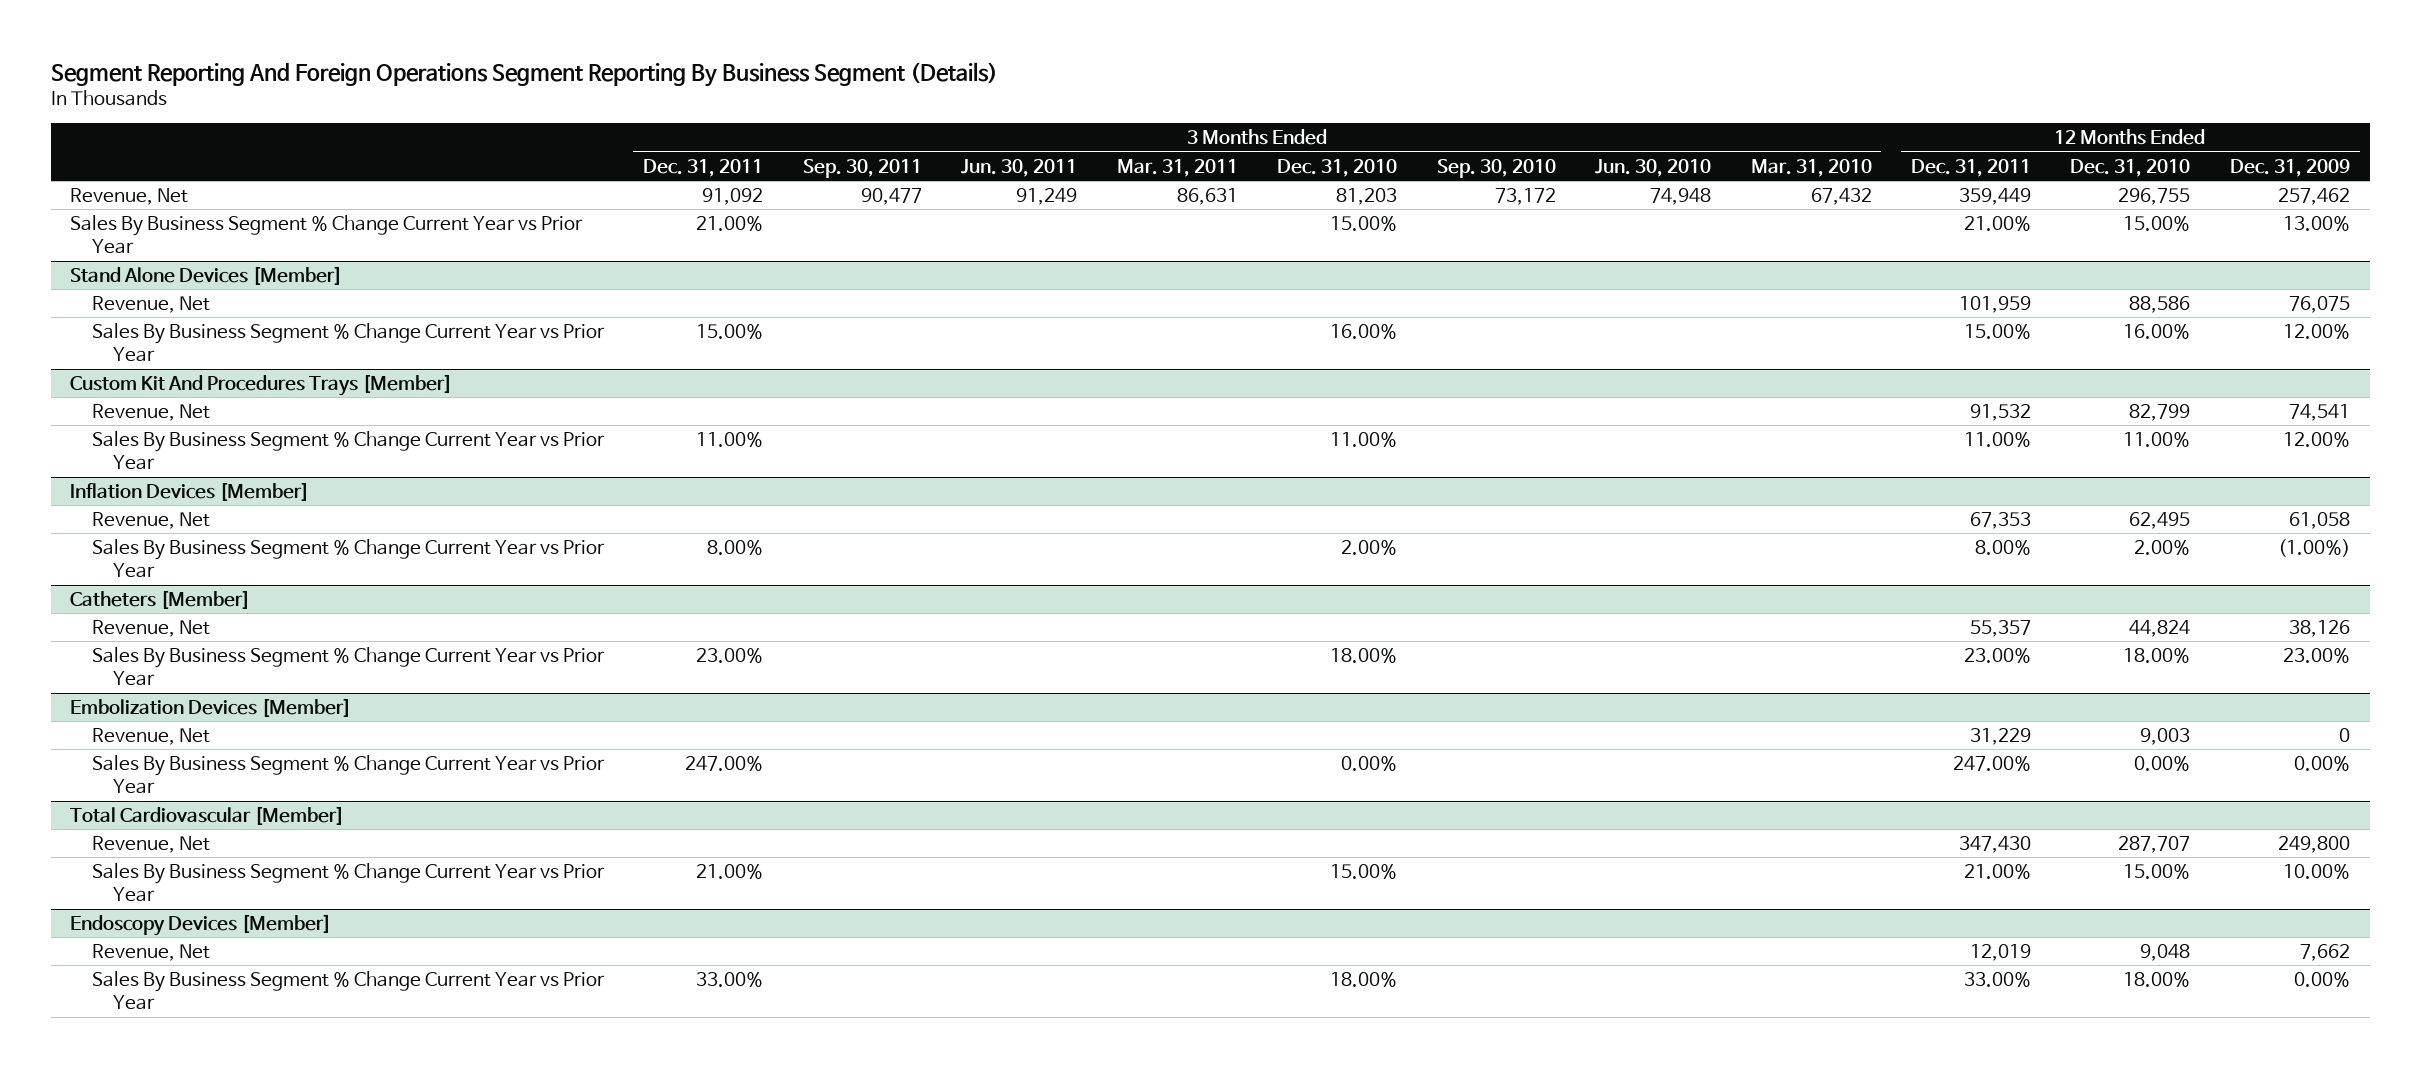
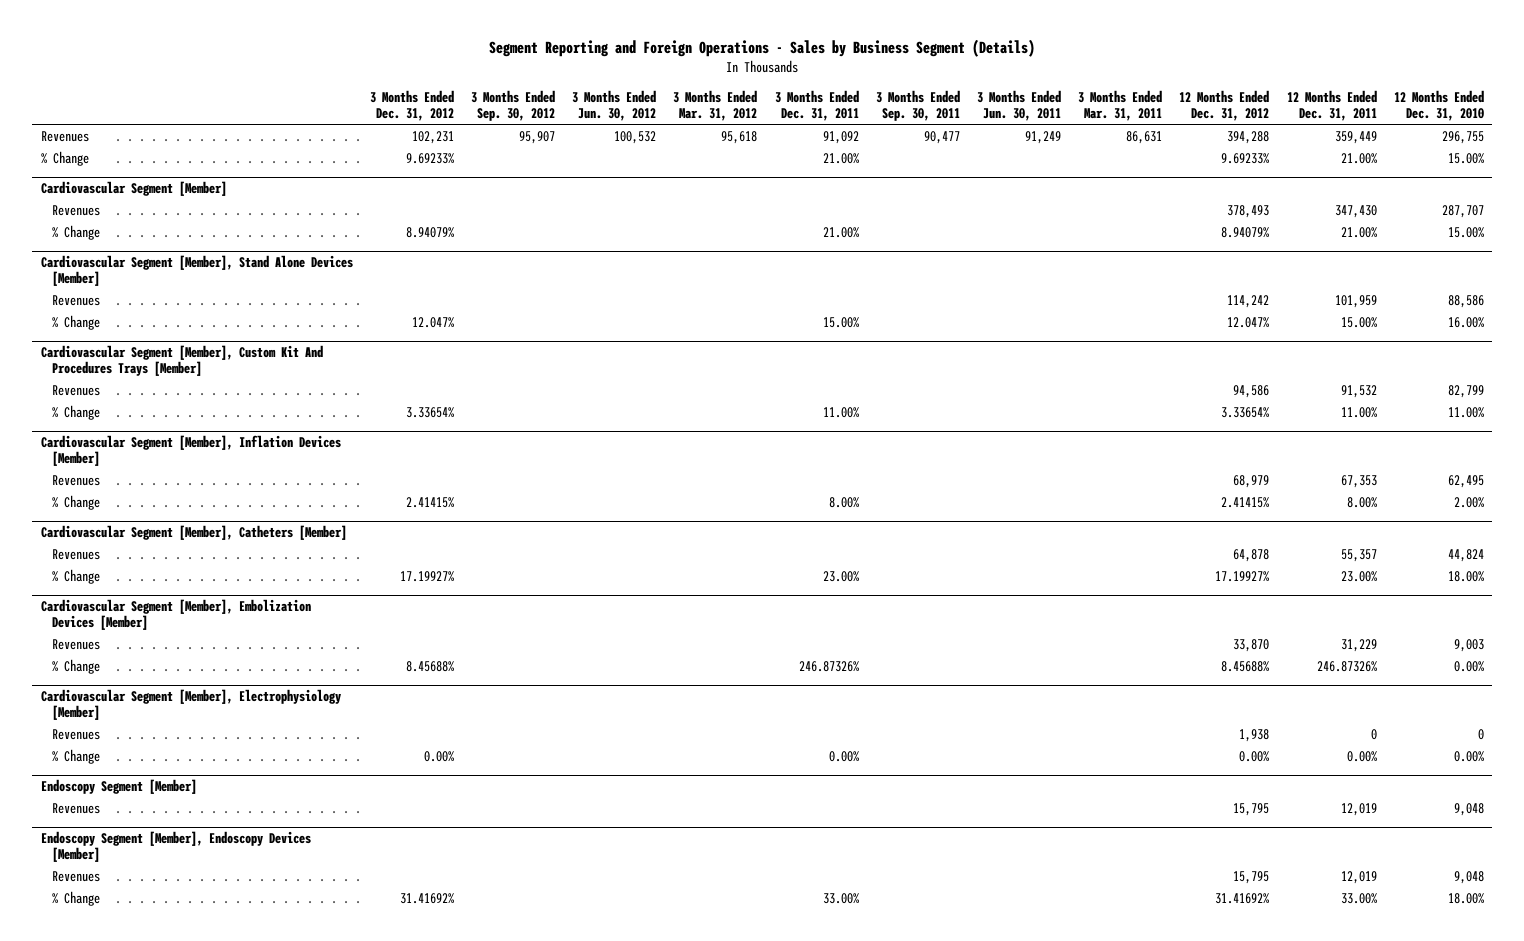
- Segment Reporting And Foreign Operations Segment Reporting By Business Segment (Details)
+ Segment Reporting and Foreign Operations - Sales by Business Segment (Details)
- | 3 Months Ended Dec. 31, 2011 | 3 Months Ended Sep. 30, 2011 | 3 Months Ended Jun. 30, 2011 | 3 Months Ended Mar. 31, 2011 | 3 Months Ended Dec. 31, 2010 | 3 Months Ended Sep. 30, 2010 | 3 Months Ended Jun. 30, 2010 | 3 Months Ended Mar. 31, 2010 | 12 Months Ended Dec. 31, 2011 | 12 Months Ended Dec. 31, 2010 | 12 Months Ended Dec. 31, 2009
+ | 3 Months Ended Dec. 31, 2012 | 3 Months Ended Sep. 30, 2012 | 3 Months Ended Jun. 30, 2012 | 3 Months Ended Mar. 31, 2012 | 3 Months Ended Dec. 31, 2011 | 3 Months Ended Sep. 30, 2011 | 3 Months Ended Jun. 30, 2011 | 3 Months Ended Mar. 31, 2011 | 12 Months Ended Dec. 31, 2012 | 12 Months Ended Dec. 31, 2011 | 12 Months Ended Dec. 31, 2010
- Revenue, Net | 91,092 | 90,477 | 91,249 | 86,631 | 81,203 | 73,172 | 74,948 | 67,432 | 359,449 | 296,755 | 257,462
- Sales By Business Segment % Change Current Year vs Prior Year | 21.00% | | | | 15.00% | | | | 21.00% | 15.00% | 13.00%
- Stand Alone Devices [Member]
- Revenue, Net | | | | | | | | | 101,959 | 88,586 | 76,075
- Sales By Business Segment % Change Current Year vs Prior Year | 15.00% | | | | 16.00% | | | | 15.00% | 16.00% | 12.00%
- Custom Kit And Procedures Trays [Member]
- Revenue, Net | | | | | | | | | 91,532 | 82,799 | 74,541
- Sales By Business Segment % Change Current Year vs Prior Year | 11.00% | | | | 11.00% | | | | 11.00% | 11.00% | 12.00%
- Inflation Devices [Member]
- Revenue, Net | | | | | | | | | 67,353 | 62,495 | 61,058
- Sales By Business Segment % Change Current Year vs Prior Year | 8.00% | | | | 2.00% | | | | 8.00% | 2.00% | (1.00%)
- Catheters [Member]
- Revenue, Net | | | | | | | | | 55,357 | 44,824 | 38,126
- Sales By Business Segment % Change Current Year vs Prior Year | 23.00% | | | | 18.00% | | | | 23.00% | 18.00% | 23.00%
- Embolization Devices [Member]
- Revenue, Net | | | | | | | | | 31,229 | 9,003 | 0
- Sales By Business Segment % Change Current Year vs Prior Year | 247.00% | | | | 0.00% | | | | 247.00% | 0.00% | 0.00%
- Total Cardiovascular [Member]
- Revenue, Net | | | | | | | | | 347,430 | 287,707 | 249,800
- Sales By Business Segment % Change Current Year vs Prior Year | 21.00% | | | | 15.00% | | | | 21.00% | 15.00% | 10.00%
- Endoscopy Devices [Member]
- Revenue, Net | | | | | | | | | 12,019 | 9,048 | 7,662
- Sales By Business Segment % Change Current Year vs Prior Year | 33.00% | | | | 18.00% | | | | 33.00% | 18.00% | 0.00%
+ Revenues | 102,231 | 95,907 | 100,532 | 95,618 | 91,092 | 90,477 | 91,249 | 86,631 | 394,288 | 359,449 | 296,755
+ % Change | 9.69233% | | | | 21.00% | | | | 9.69233% | 21.00% | 15.00%
+ Cardiovascular Segment [Member]
+ Revenues | | | | | | | | | 378,493 | 347,430 | 287,707
+ % Change | 8.94079% | | | | 21.00% | | | | 8.94079% | 21.00% | 15.00%
+ Cardiovascular Segment [Member], Stand Alone Devices [Member]
+ Revenues | | | | | | | | | 114,242 | 101,959 | 88,586
+ % Change | 12.047% | | | | 15.00% | | | | 12.047% | 15.00% | 16.00%
+ Cardiovascular Segment [Member], Custom Kit And Procedures Trays [Member]
+ Revenues | | | | | | | | | 94,586 | 91,532 | 82,799
+ % Change | 3.33654% | | | | 11.00% | | | | 3.33654% | 11.00% | 11.00%
+ Cardiovascular Segment [Member], Inflation Devices [Member]
+ Revenues | | | | | | | | | 68,979 | 67,353 | 62,495
+ % Change | 2.41415% | | | | 8.00% | | | | 2.41415% | 8.00% | 2.00%
+ Cardiovascular Segment [Member], Catheters [Member]
+ Revenues | | | | | | | | | 64,878 | 55,357 | 44,824
+ % Change | 17.19927% | | | | 23.00% | | | | 17.19927% | 23.00% | 18.00%
+ Cardiovascular Segment [Member], Embolization Devices [Member]
+ Revenues | | | | | | | | | 33,870 | 31,229 | 9,003
+ % Change | 8.45688% | | | | 246.87326% | | | | 8.45688% | 246.87326% | 0.00%
+ Cardiovascular Segment [Member], Electrophysiology [Member]
+ Revenues | | | | | | | | | 1,938 | 0 | 0
+ % Change | 0.00% | | | | 0.00% | | | | 0.00% | 0.00% | 0.00%
+ Endoscopy Segment [Member]
+ Revenues | | | | | | | | | 15,795 | 12,019 | 9,048
+ Endoscopy Segment [Member], Endoscopy Devices [Member]
+ Revenues | | | | | | | | | 15,795 | 12,019 | 9,048
+ % Change | 31.41692% | | | | 33.00% | | | | 31.41692% | 33.00% | 18.00%

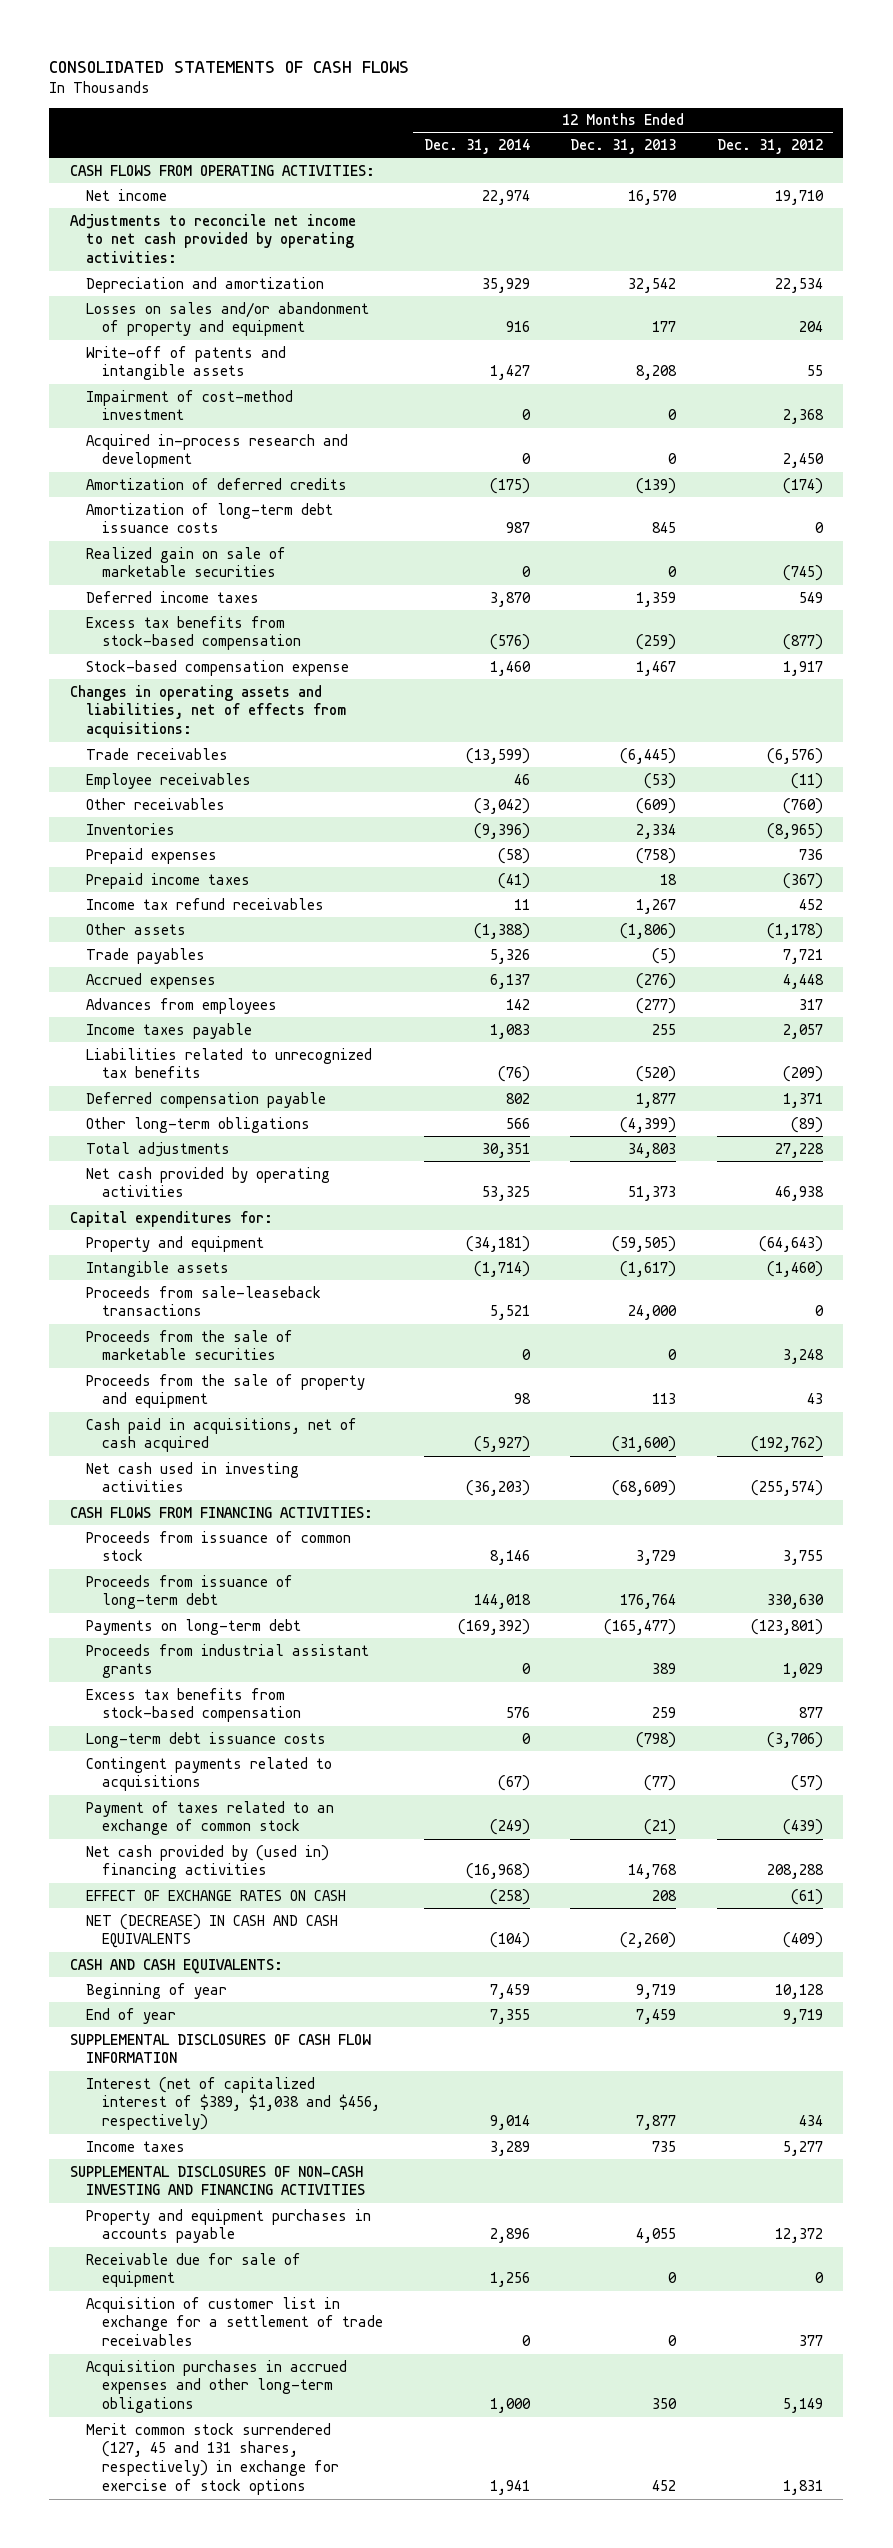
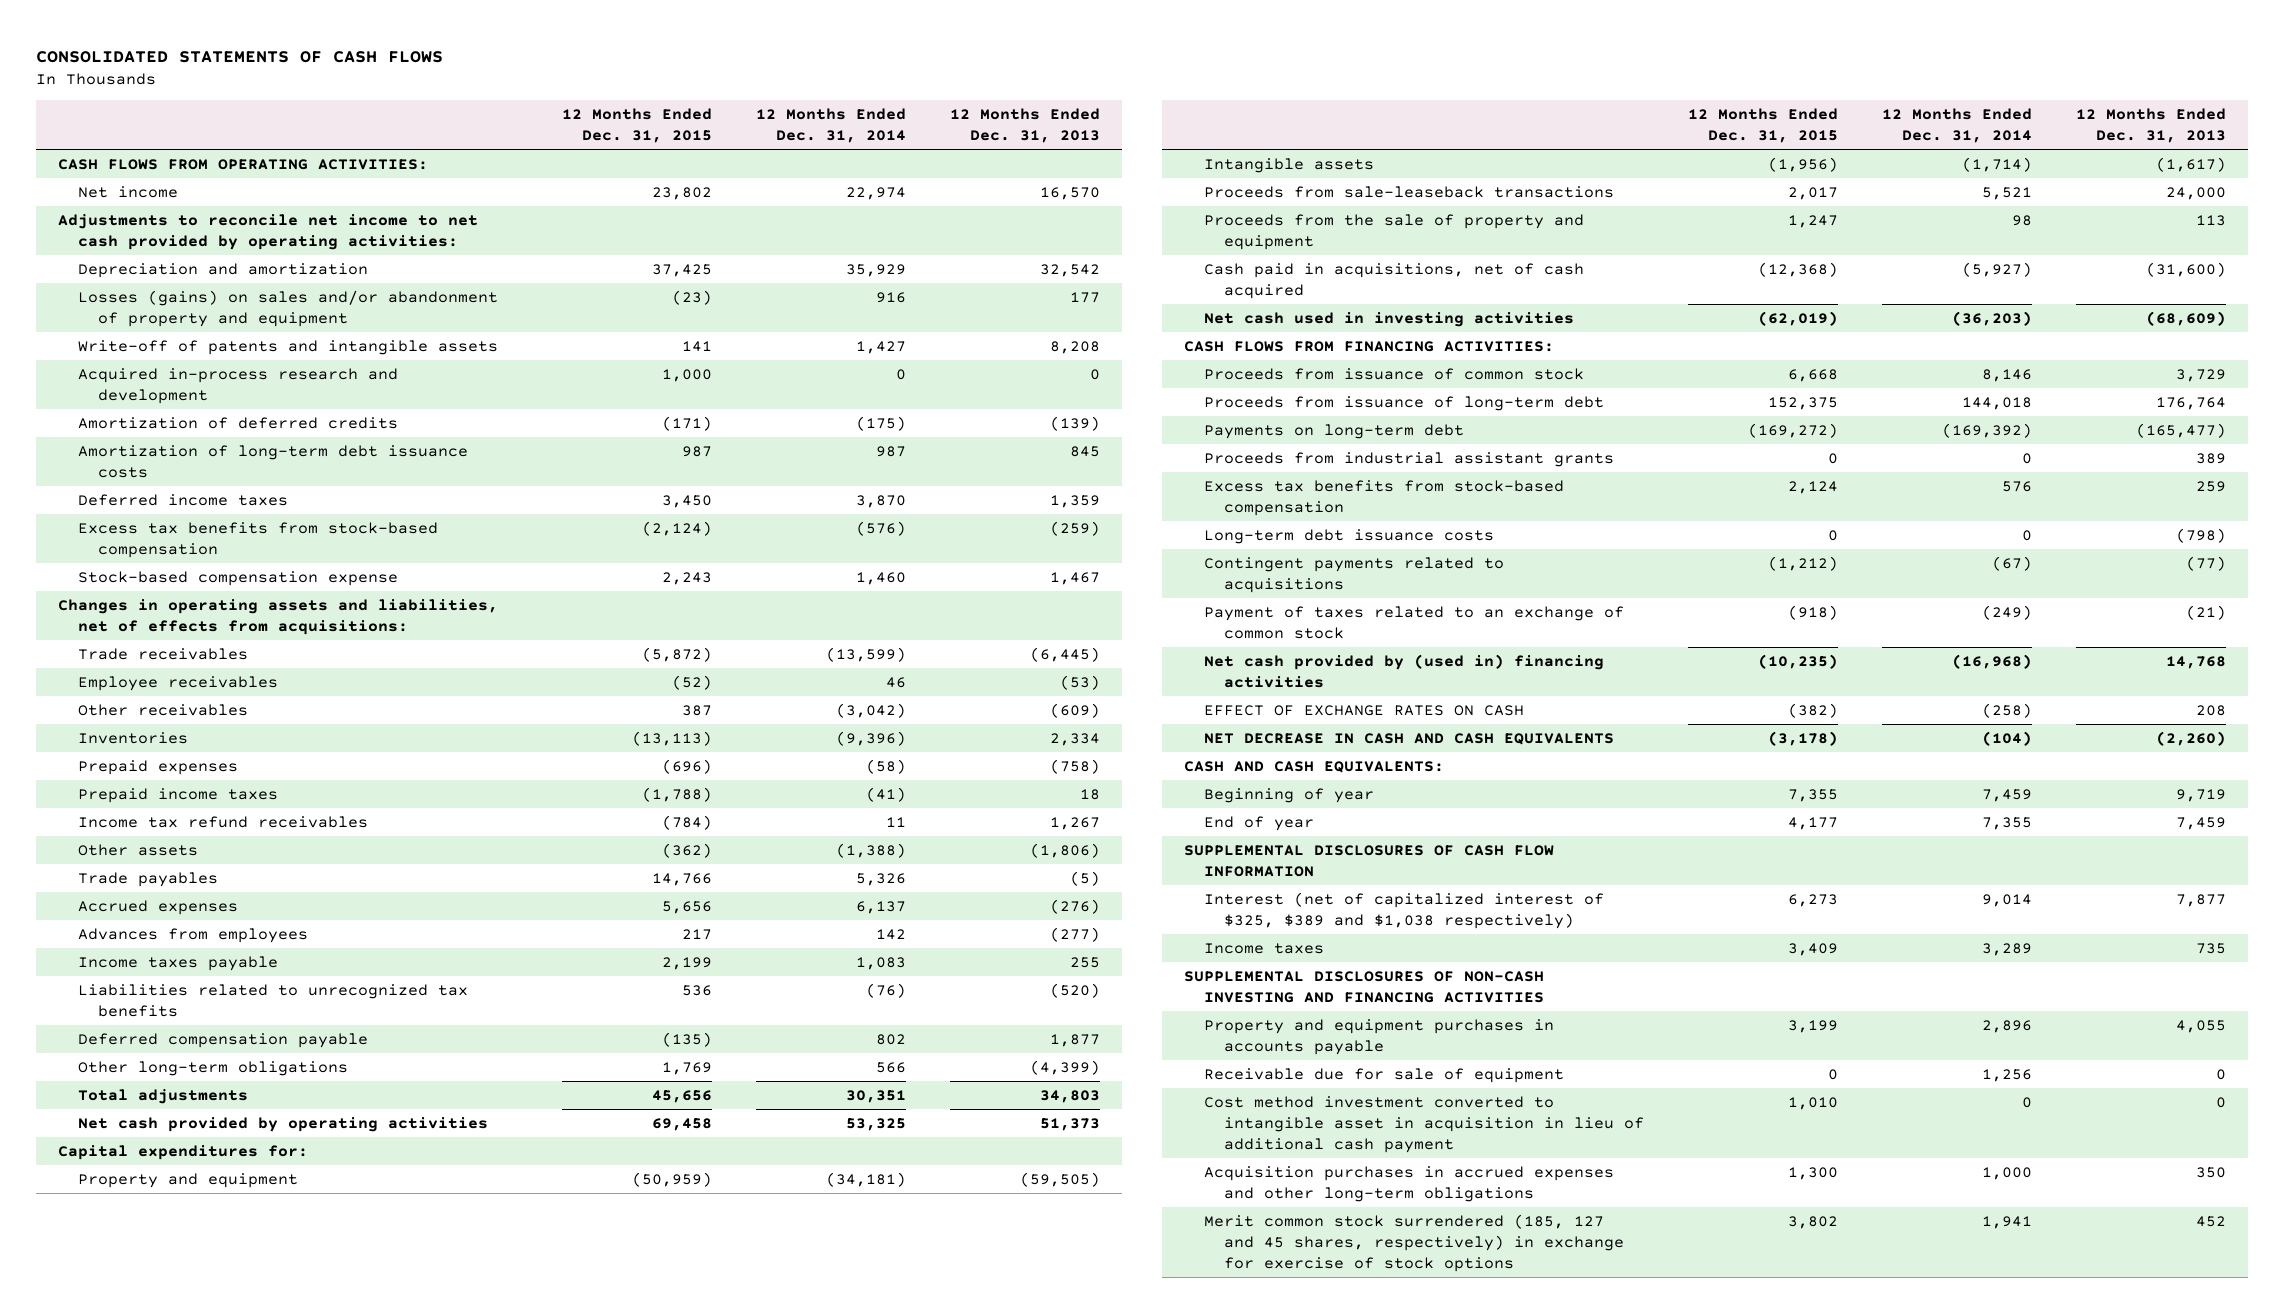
- | 12 Months Ended Dec. 31, 2014 | 12 Months Ended Dec. 31, 2013 | 12 Months Ended Dec. 31, 2012
+ | 12 Months Ended Dec. 31, 2015 | 12 Months Ended Dec. 31, 2014 | 12 Months Ended Dec. 31, 2013
- Losses on sales and/or abandonment of property and equipment | 916 | 177 | 204
+ Losses (gains) on sales and/or abandonment of property and equipment | (23) | 916 | 177
- Impairment of cost-method investment | 0 | 0 | 2,368
- Realized gain on sale of marketable securities | 0 | 0 | (745)
- Proceeds from the sale of marketable securities | 0 | 0 | 3,248
- NET (DECREASE) IN CASH AND CASH EQUIVALENTS | (104) | (2,260) | (409)
+ NET DECREASE IN CASH AND CASH EQUIVALENTS | (3,178) | (104) | (2,260)
- Interest (net of capitalized interest of $389, $1,038 and $456, respectively) | 9,014 | 7,877 | 434
+ Interest (net of capitalized interest of $325, $389 and $1,038 respectively) | 6,273 | 9,014 | 7,877
- Acquisition of customer list in exchange for a settlement of trade receivables | 0 | 0 | 377
+ Cost method investment converted to intangible asset in acquisition in lieu of additional cash payment | 1,010 | 0 | 0
- Merit common stock surrendered (127, 45 and 131 shares, respectively) in exchange for exercise of stock options | 1,941 | 452 | 1,831
+ Merit common stock surrendered (185, 127 and 45 shares, respectively) in exchange for exercise of stock options | 3,802 | 1,941 | 452

